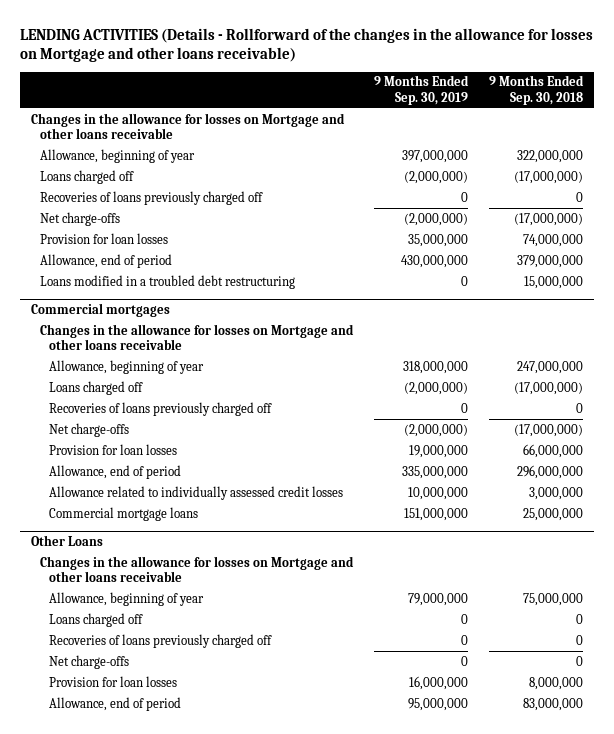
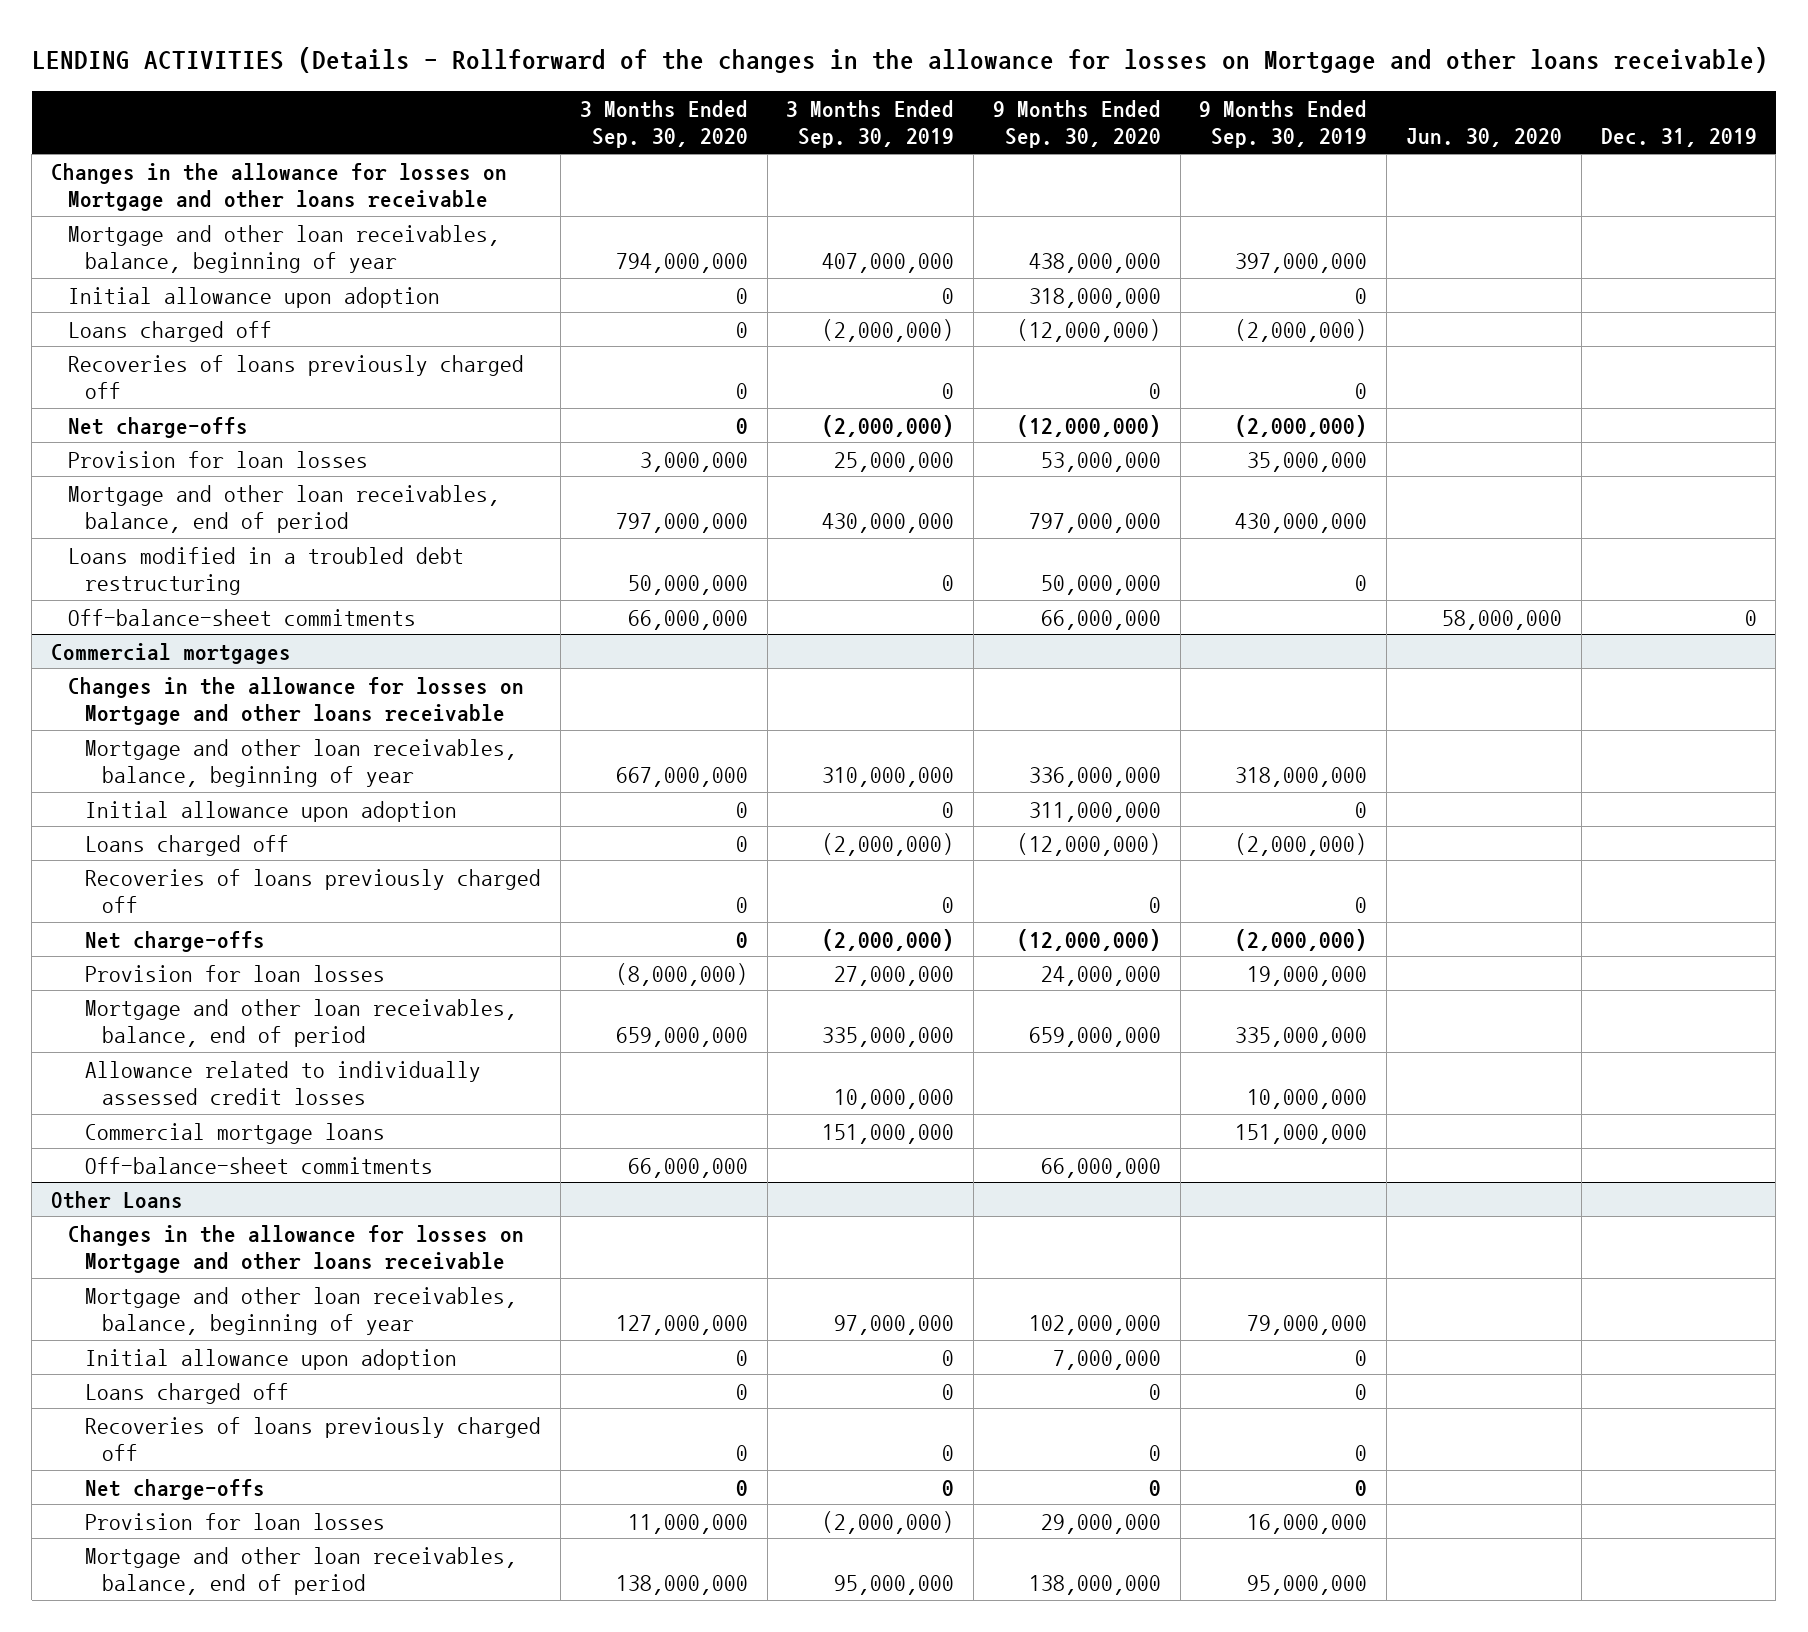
- | 9 Months Ended Sep. 30, 2019 | 9 Months Ended Sep. 30, 2018
+ | 3 Months Ended Sep. 30, 2020 | 3 Months Ended Sep. 30, 2019 | 9 Months Ended Sep. 30, 2020 | 9 Months Ended Sep. 30, 2019 | Jun. 30, 2020 | Dec. 31, 2019
- Allowance, beginning of year | 397,000,000 | 322,000,000
+ Mortgage and other loan receivables, balance, beginning of year | 794,000,000 | 407,000,000 | 438,000,000 | 397,000,000 | |
+ Initial allowance upon adoption | 0 | 0 | 318,000,000 | 0 | |
- Allowance, end of period | 430,000,000 | 379,000,000
+ Mortgage and other loan receivables, balance, end of period | 797,000,000 | 430,000,000 | 797,000,000 | 430,000,000 | |
+ Off-balance-sheet commitments | 66,000,000 | | 66,000,000 | | 58,000,000 | 0
@ Commercial mortgages
- Allowance, beginning of year | 318,000,000 | 247,000,000
+ Mortgage and other loan receivables, balance, beginning of year | 667,000,000 | 310,000,000 | 336,000,000 | 318,000,000 | |
+ Initial allowance upon adoption | 0 | 0 | 311,000,000 | 0 | |
- Allowance, end of period | 335,000,000 | 296,000,000
+ Mortgage and other loan receivables, balance, end of period | 659,000,000 | 335,000,000 | 659,000,000 | 335,000,000 | |
+ Off-balance-sheet commitments | 66,000,000 | | 66,000,000 | | |
@ Other Loans
- Allowance, beginning of year | 79,000,000 | 75,000,000
+ Mortgage and other loan receivables, balance, beginning of year | 127,000,000 | 97,000,000 | 102,000,000 | 79,000,000 | |
+ Initial allowance upon adoption | 0 | 0 | 7,000,000 | 0 | |
- Allowance, end of period | 95,000,000 | 83,000,000
+ Mortgage and other loan receivables, balance, end of period | 138,000,000 | 95,000,000 | 138,000,000 | 95,000,000 | |

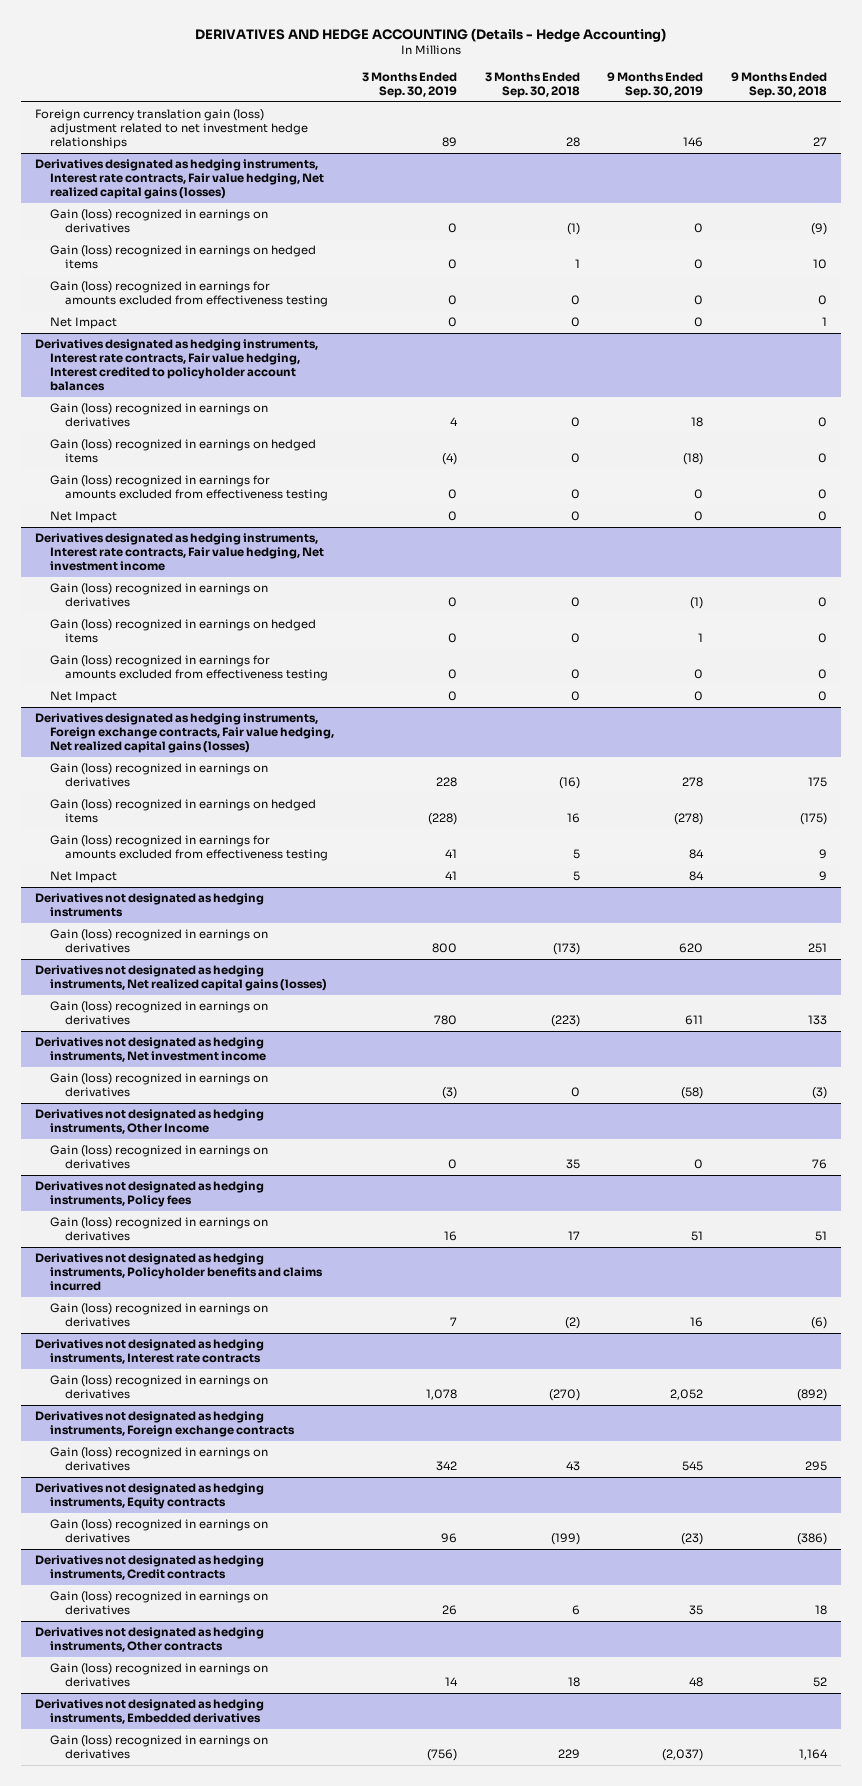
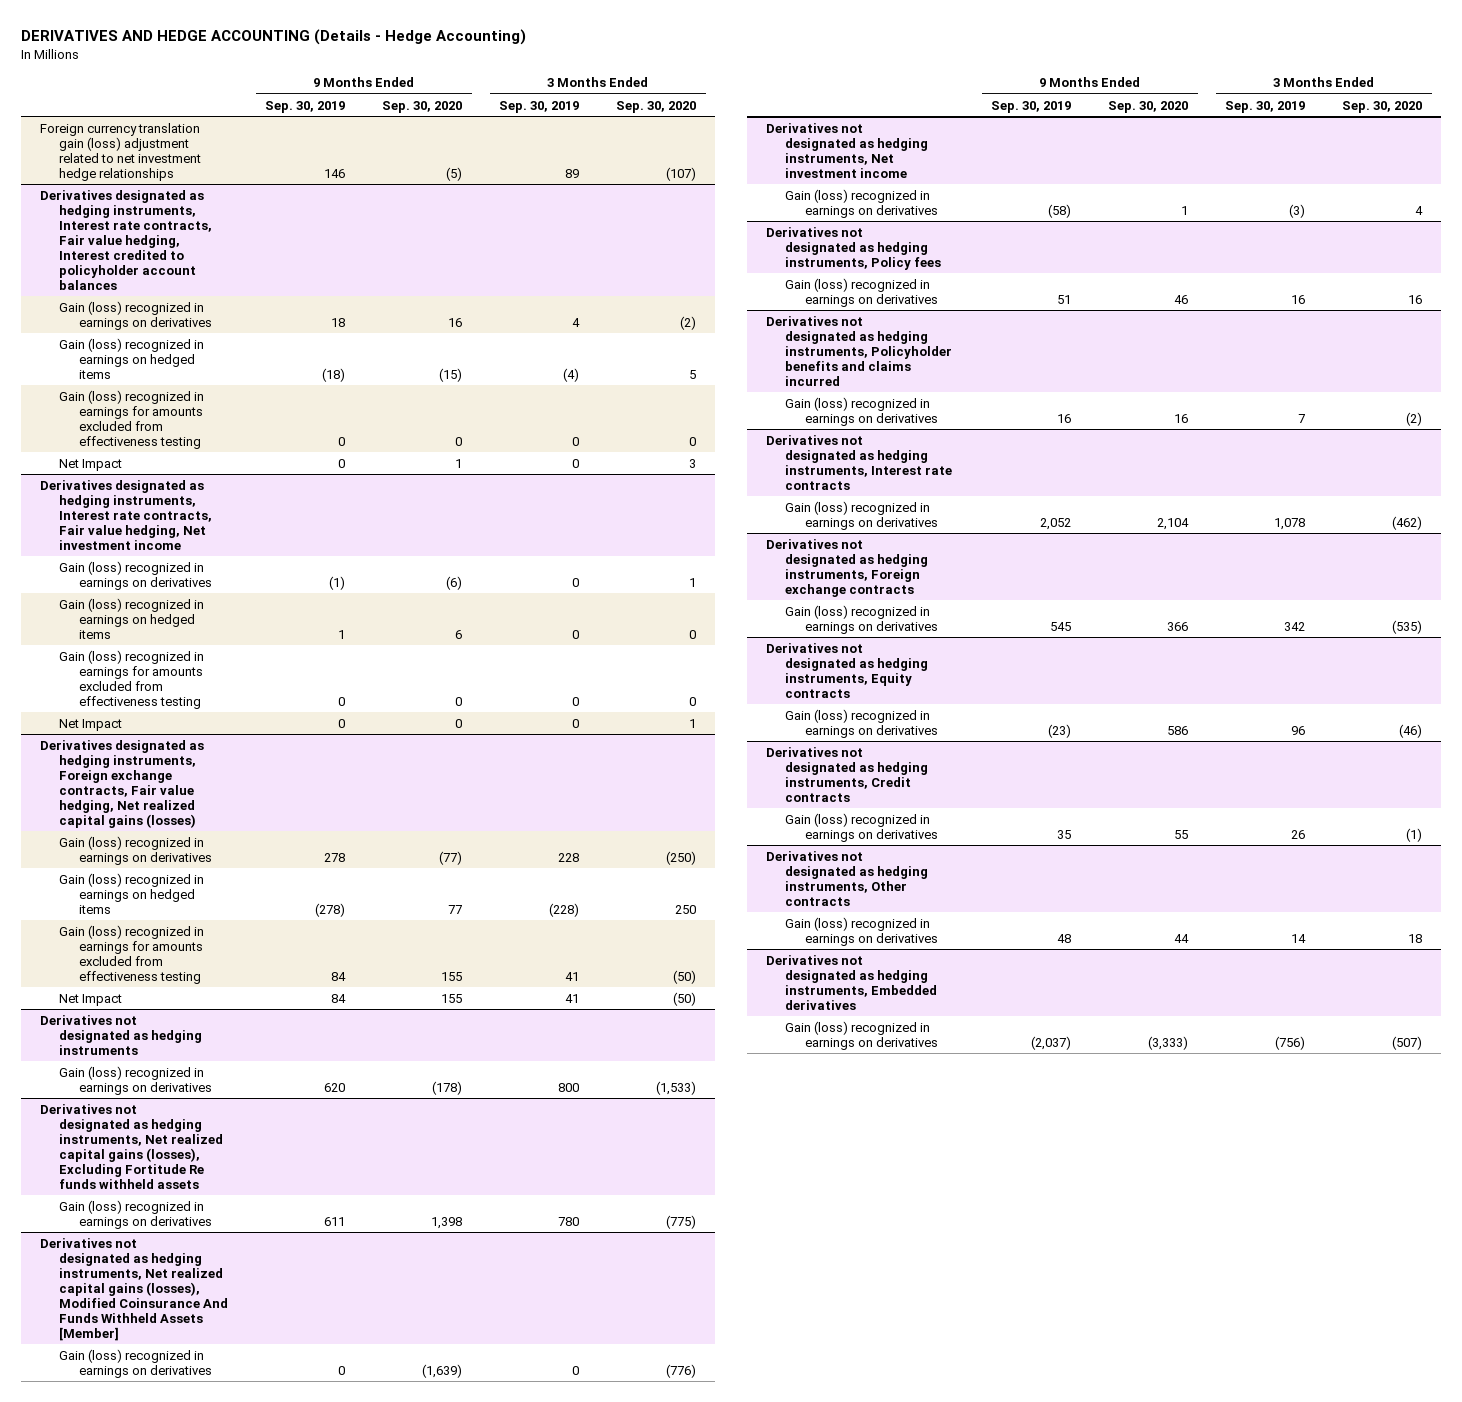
- | 3 Months Ended Sep. 30, 2019 | 3 Months Ended Sep. 30, 2018 | 9 Months Ended Sep. 30, 2019 | 9 Months Ended Sep. 30, 2018
+ | 9 Months Ended Sep. 30, 2019 | 9 Months Ended Sep. 30, 2020 | 3 Months Ended Sep. 30, 2019 | 3 Months Ended Sep. 30, 2020
- Derivatives designated as hedging instruments, Interest rate contracts, Fair value hedging, Net realized capital gains (losses)
- Gain (loss) recognized in earnings on derivatives | 0 | (1) | 0 | (9)
- Gain (loss) recognized in earnings on hedged items | 0 | 1 | 0 | 10
- Gain (loss) recognized in earnings for amounts excluded from effectiveness testing | 0 | 0 | 0 | 0
- Net Impact | 0 | 0 | 0 | 1
- Derivatives not designated as hedging instruments, Net realized capital gains (losses)
+ Derivatives not designated as hedging instruments, Net realized capital gains (losses), Excluding Fortitude Re funds withheld assets
+ Derivatives not designated as hedging instruments, Net realized capital gains (losses), Modified Coinsurance And Funds Withheld Assets [Member]
+ Gain (loss) recognized in earnings on derivatives | 0 | (1,639) | 0 | (776)
- Derivatives not designated as hedging instruments, Other Income
- Gain (loss) recognized in earnings on derivatives | 0 | 35 | 0 | 76

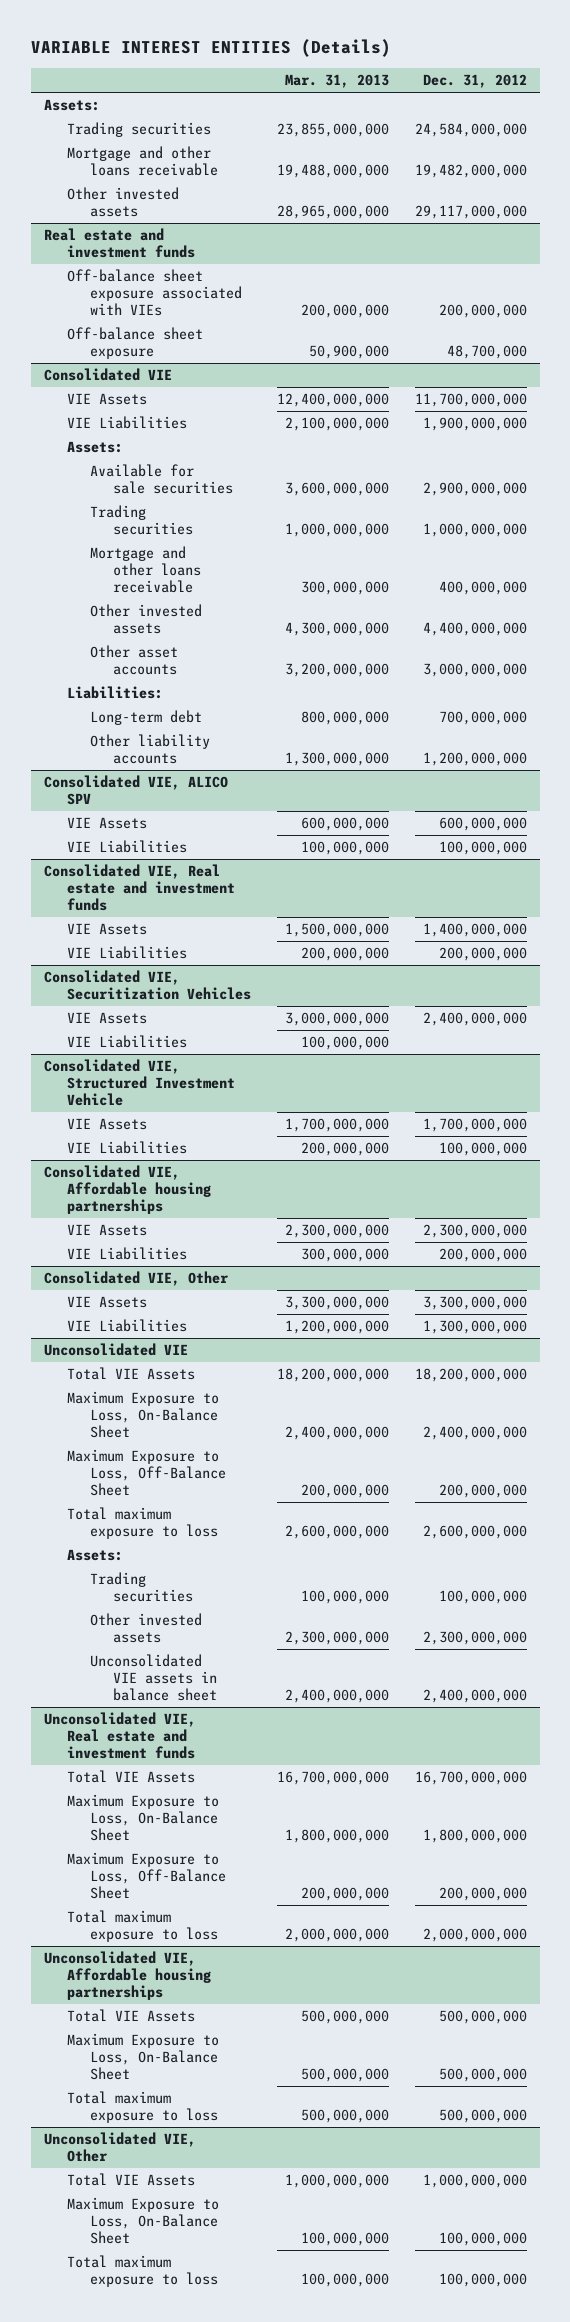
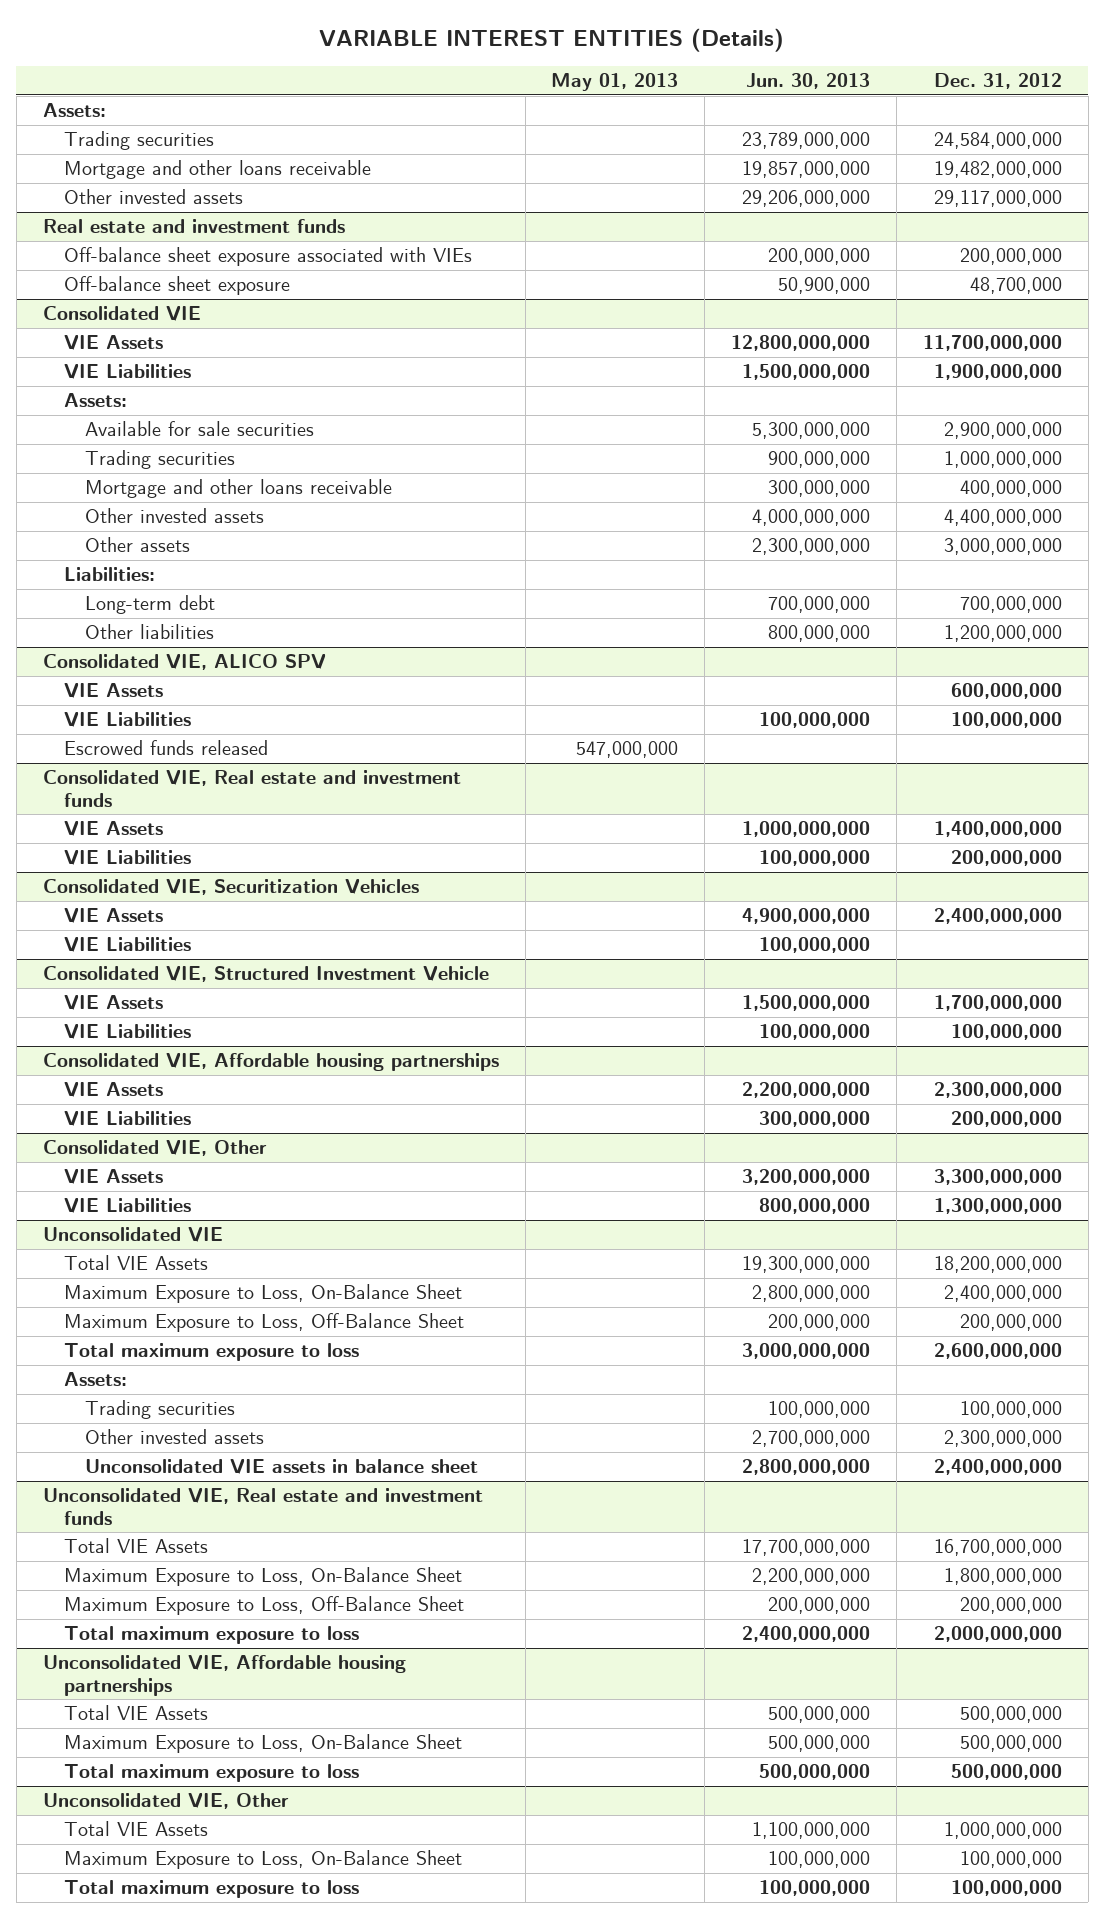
- | Mar. 31, 2013 | Dec. 31, 2012
+ | May 01, 2013 | Jun. 30, 2013 | Dec. 31, 2012
@ Consolidated VIE
- Other asset accounts | 3,200,000,000 | 3,000,000,000
+ Other assets | | 2,300,000,000 | 3,000,000,000
- Other liability accounts | 1,300,000,000 | 1,200,000,000
+ Other liabilities | | 800,000,000 | 1,200,000,000
@ Consolidated VIE, ALICO SPV
+ Escrowed funds released | 547,000,000 | |

